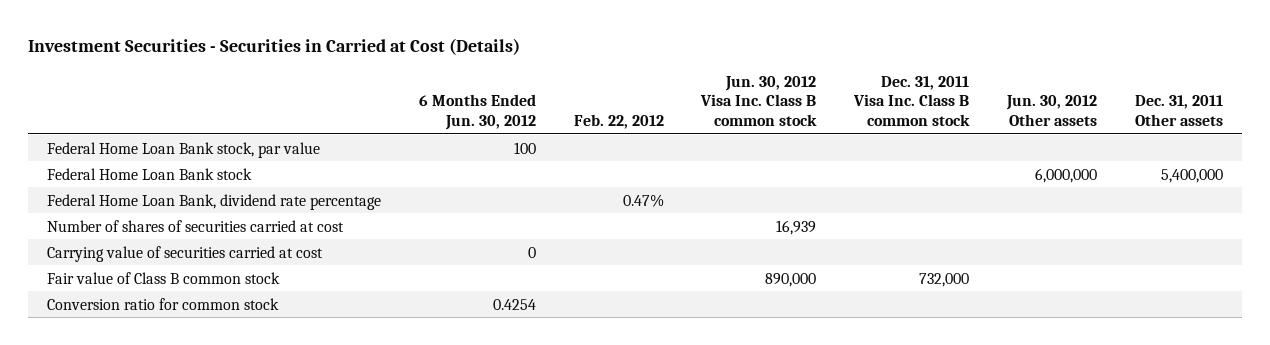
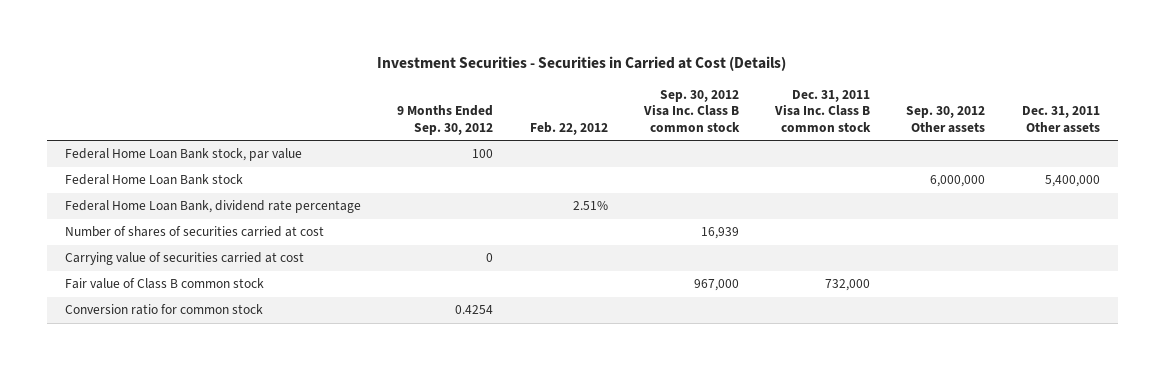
- | 6 Months Ended Jun. 30, 2012 | Feb. 22, 2012 | Jun. 30, 2012 Visa Inc. Class B common stock | Dec. 31, 2011 Visa Inc. Class B common stock | Jun. 30, 2012 Other assets | Dec. 31, 2011 Other assets
+ | 9 Months Ended Sep. 30, 2012 | Feb. 22, 2012 | Sep. 30, 2012 Visa Inc. Class B common stock | Dec. 31, 2011 Visa Inc. Class B common stock | Sep. 30, 2012 Other assets | Dec. 31, 2011 Other assets
- Federal Home Loan Bank, dividend rate percentage | | 0.47% | | | |
+ Federal Home Loan Bank, dividend rate percentage | | 2.51% | | | |

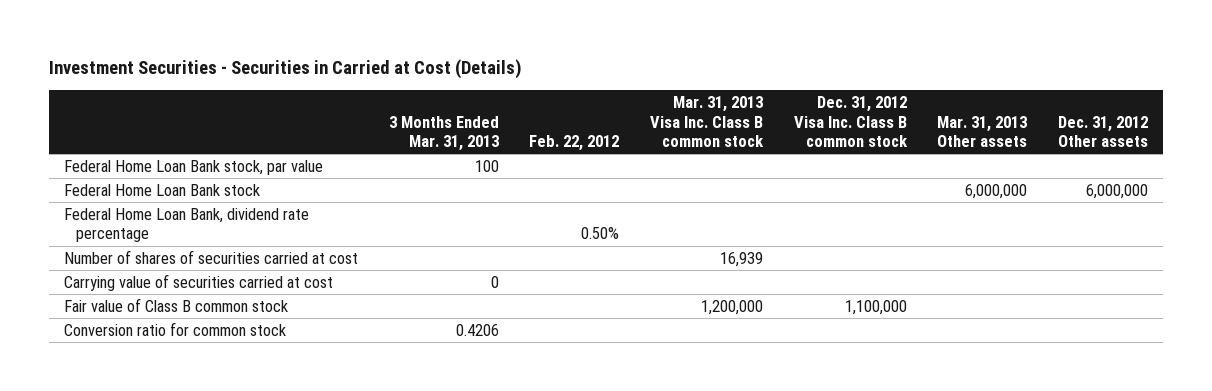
- | 9 Months Ended Sep. 30, 2012 | Feb. 22, 2012 | Sep. 30, 2012 Visa Inc. Class B common stock | Dec. 31, 2011 Visa Inc. Class B common stock | Sep. 30, 2012 Other assets | Dec. 31, 2011 Other assets
+ | 3 Months Ended Mar. 31, 2013 | Feb. 22, 2012 | Mar. 31, 2013 Visa Inc. Class B common stock | Dec. 31, 2012 Visa Inc. Class B common stock | Mar. 31, 2013 Other assets | Dec. 31, 2012 Other assets
- Federal Home Loan Bank, dividend rate percentage | | 2.51% | | | |
+ Federal Home Loan Bank, dividend rate percentage | | 0.50% | | | |

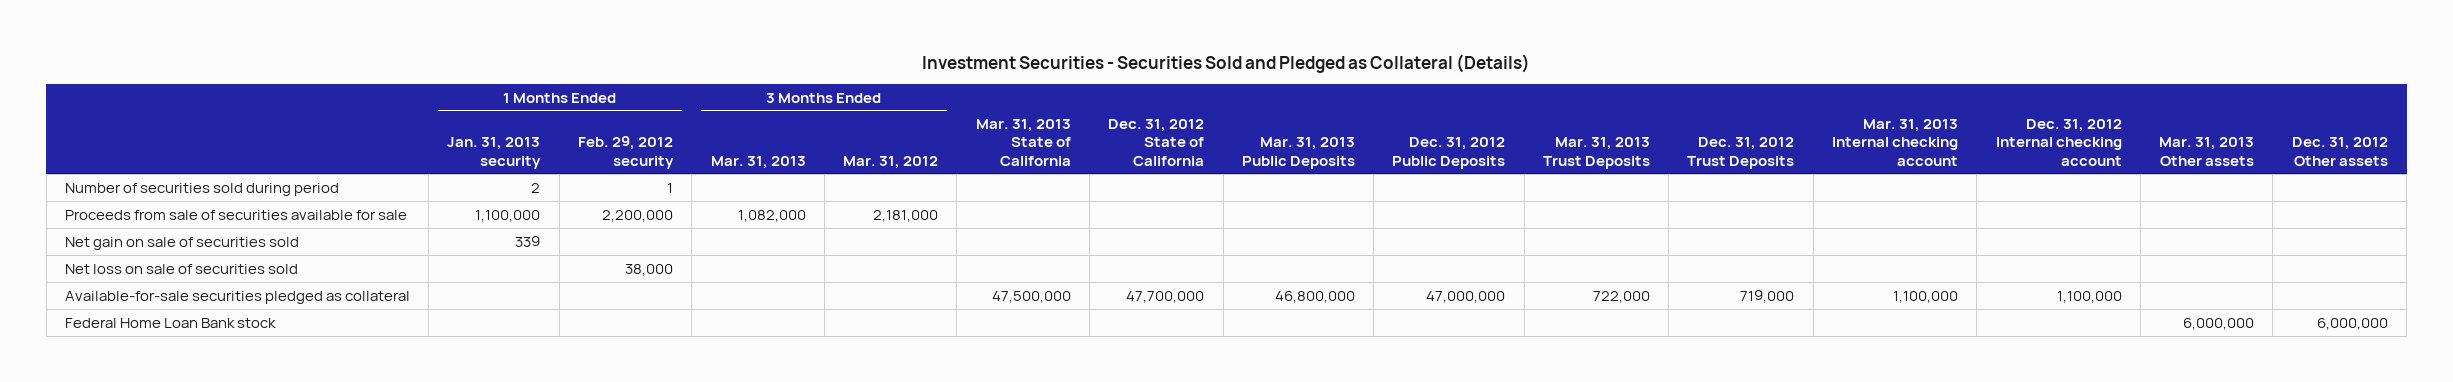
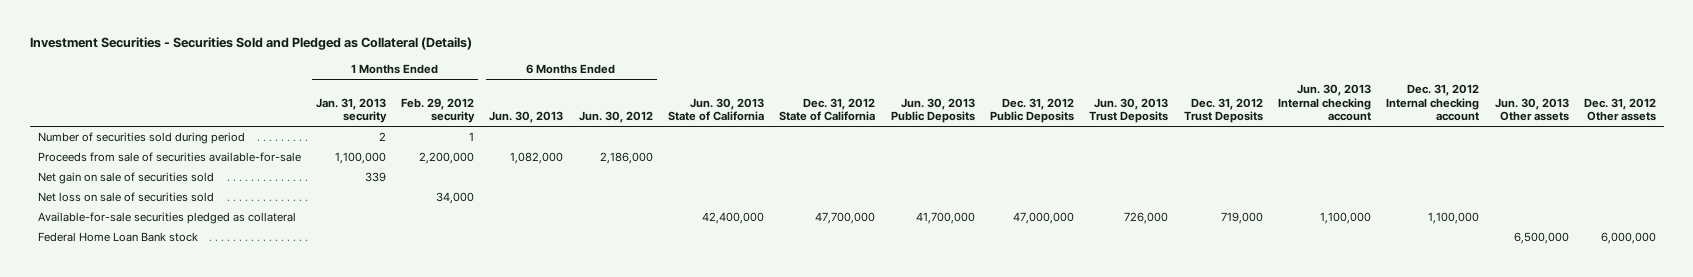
- | 1 Months Ended Jan. 31, 2013 security | 1 Months Ended Feb. 29, 2012 security | 3 Months Ended Mar. 31, 2013 | 3 Months Ended Mar. 31, 2012 | Mar. 31, 2013 State of California | Dec. 31, 2012 State of California | Mar. 31, 2013 Public Deposits | Dec. 31, 2012 Public Deposits | Mar. 31, 2013 Trust Deposits | Dec. 31, 2012 Trust Deposits | Mar. 31, 2013 Internal checking account | Dec. 31, 2012 Internal checking account | Mar. 31, 2013 Other assets | Dec. 31, 2012 Other assets
+ | 1 Months Ended Jan. 31, 2013 security | 1 Months Ended Feb. 29, 2012 security | 6 Months Ended Jun. 30, 2013 | 6 Months Ended Jun. 30, 2012 | Jun. 30, 2013 State of California | Dec. 31, 2012 State of California | Jun. 30, 2013 Public Deposits | Dec. 31, 2012 Public Deposits | Jun. 30, 2013 Trust Deposits | Dec. 31, 2012 Trust Deposits | Jun. 30, 2013 Internal checking account | Dec. 31, 2012 Internal checking account | Jun. 30, 2013 Other assets | Dec. 31, 2012 Other assets
- Proceeds from sale of securities available for sale | 1,100,000 | 2,200,000 | 1,082,000 | 2,181,000 | | | | | | | | | |
+ Proceeds from sale of securities available-for-sale | 1,100,000 | 2,200,000 | 1,082,000 | 2,186,000 | | | | | | | | | |
- Net loss on sale of securities sold | | 38,000 | | | | | | | | | | | |
+ Net loss on sale of securities sold | | 34,000 | | | | | | | | | | | |

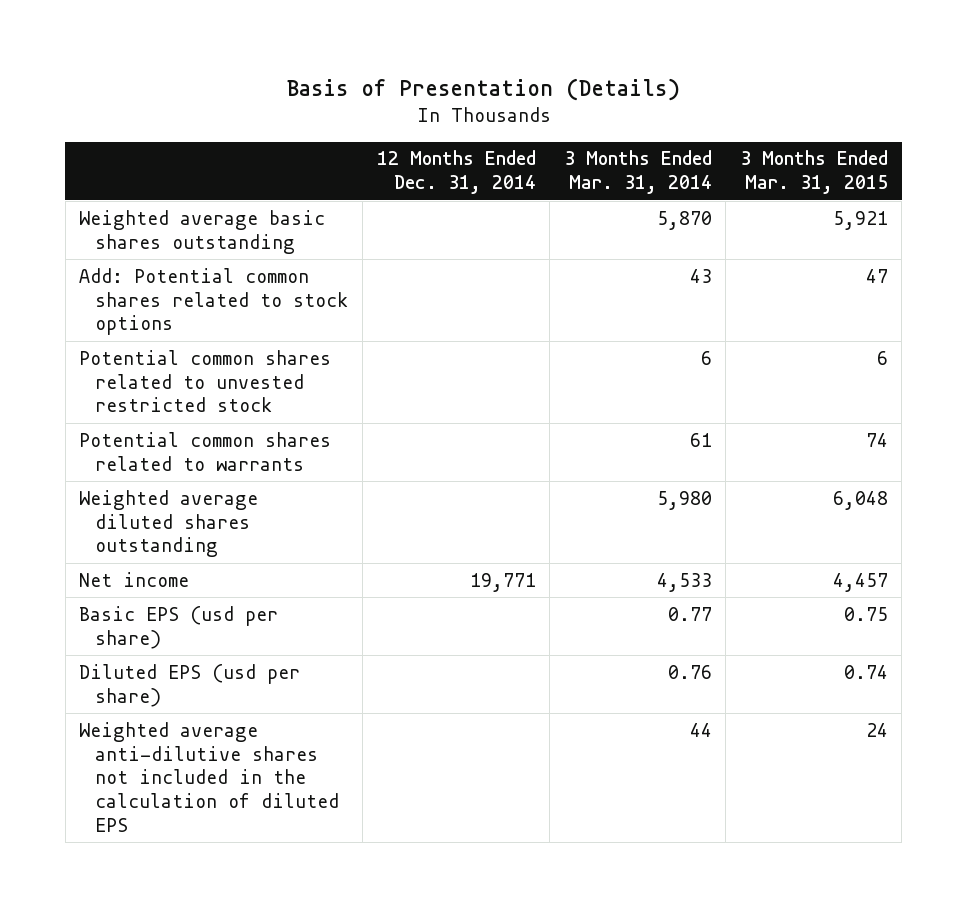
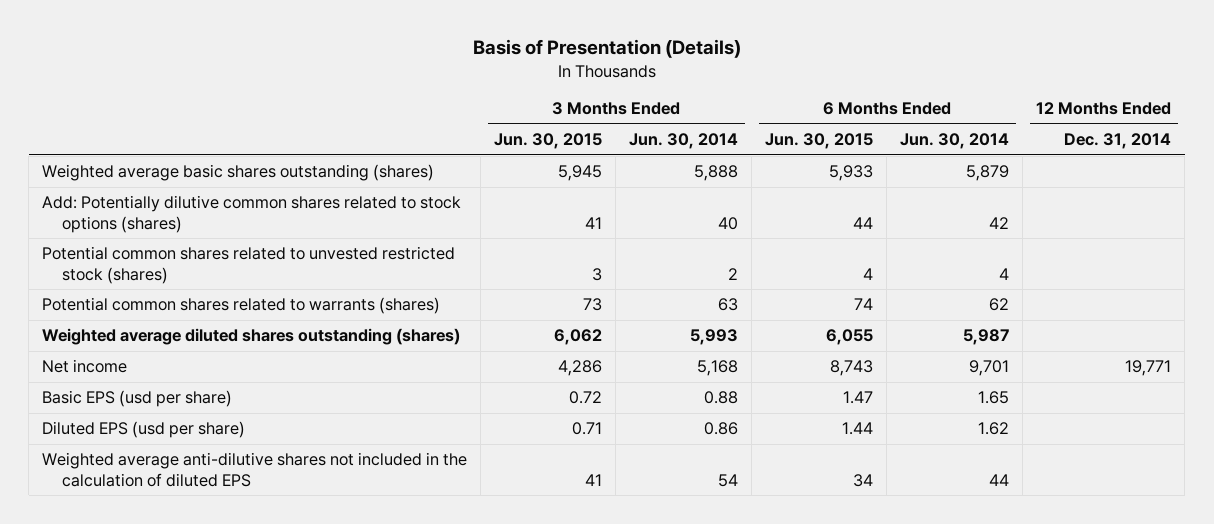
- | 12 Months Ended Dec. 31, 2014 | 3 Months Ended Mar. 31, 2014 | 3 Months Ended Mar. 31, 2015
+ | 3 Months Ended Jun. 30, 2015 | 3 Months Ended Jun. 30, 2014 | 6 Months Ended Jun. 30, 2015 | 6 Months Ended Jun. 30, 2014 | 12 Months Ended Dec. 31, 2014
- Weighted average basic shares outstanding | | 5,870 | 5,921
- Add: Potential common shares related to stock options | | 43 | 47
- Potential common shares related to unvested restricted stock | | 6 | 6
- Potential common shares related to warrants | | 61 | 74
- Weighted average diluted shares outstanding | | 5,980 | 6,048
+ Weighted average basic shares outstanding (shares) | 5,945 | 5,888 | 5,933 | 5,879 |
+ Add: Potentially dilutive common shares related to stock options (shares) | 41 | 40 | 44 | 42 |
+ Potential common shares related to unvested restricted stock (shares) | 3 | 2 | 4 | 4 |
+ Potential common shares related to warrants (shares) | 73 | 63 | 74 | 62 |
+ Weighted average diluted shares outstanding (shares) | 6,062 | 5,993 | 6,055 | 5,987 |

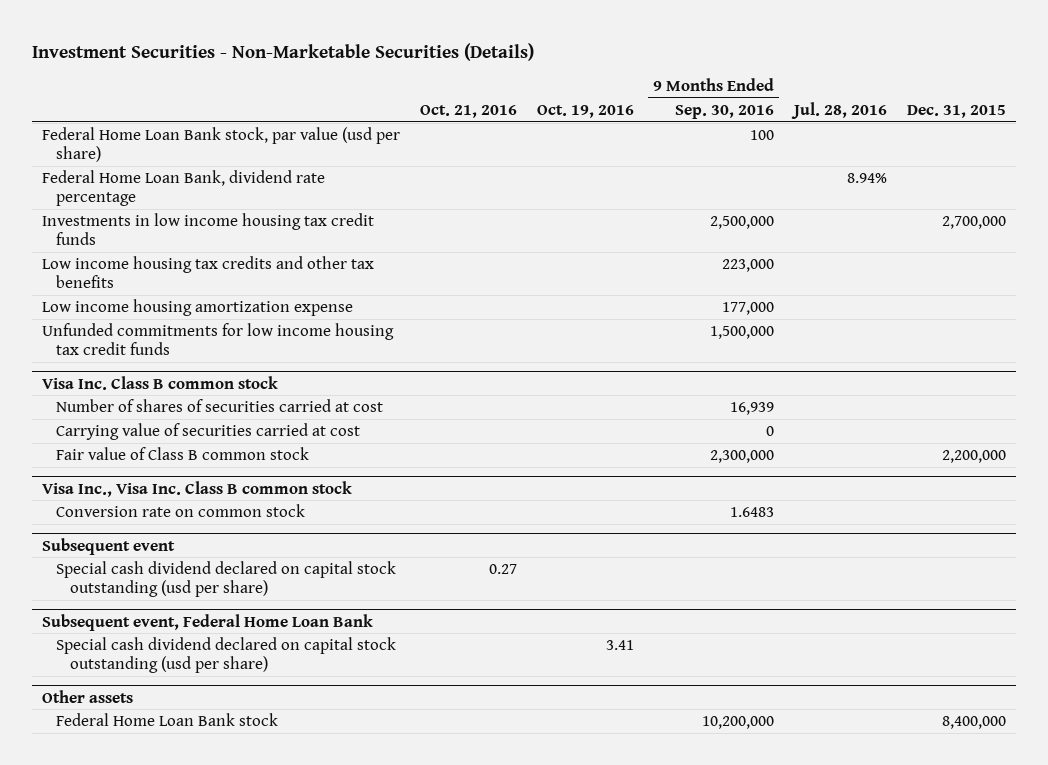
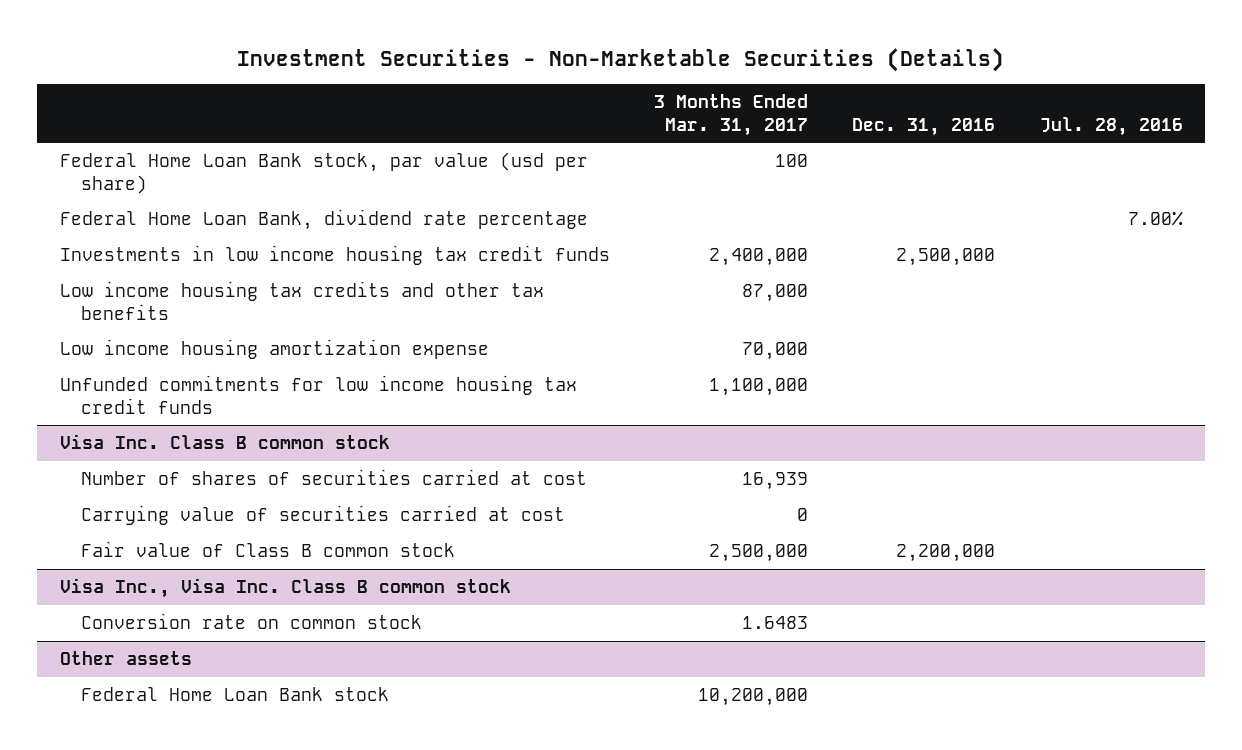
- | Oct. 21, 2016 | Oct. 19, 2016 | 9 Months Ended Sep. 30, 2016 | Jul. 28, 2016 | Dec. 31, 2015
+ | 3 Months Ended Mar. 31, 2017 | Dec. 31, 2016 | Jul. 28, 2016
- Federal Home Loan Bank, dividend rate percentage | | | | 8.94% |
+ Federal Home Loan Bank, dividend rate percentage | | | 7.00%
- Subsequent event
- Special cash dividend declared on capital stock outstanding (usd per share) | 0.27 | | | |
- Subsequent event, Federal Home Loan Bank
- Special cash dividend declared on capital stock outstanding (usd per share) | | 3.41 | | |

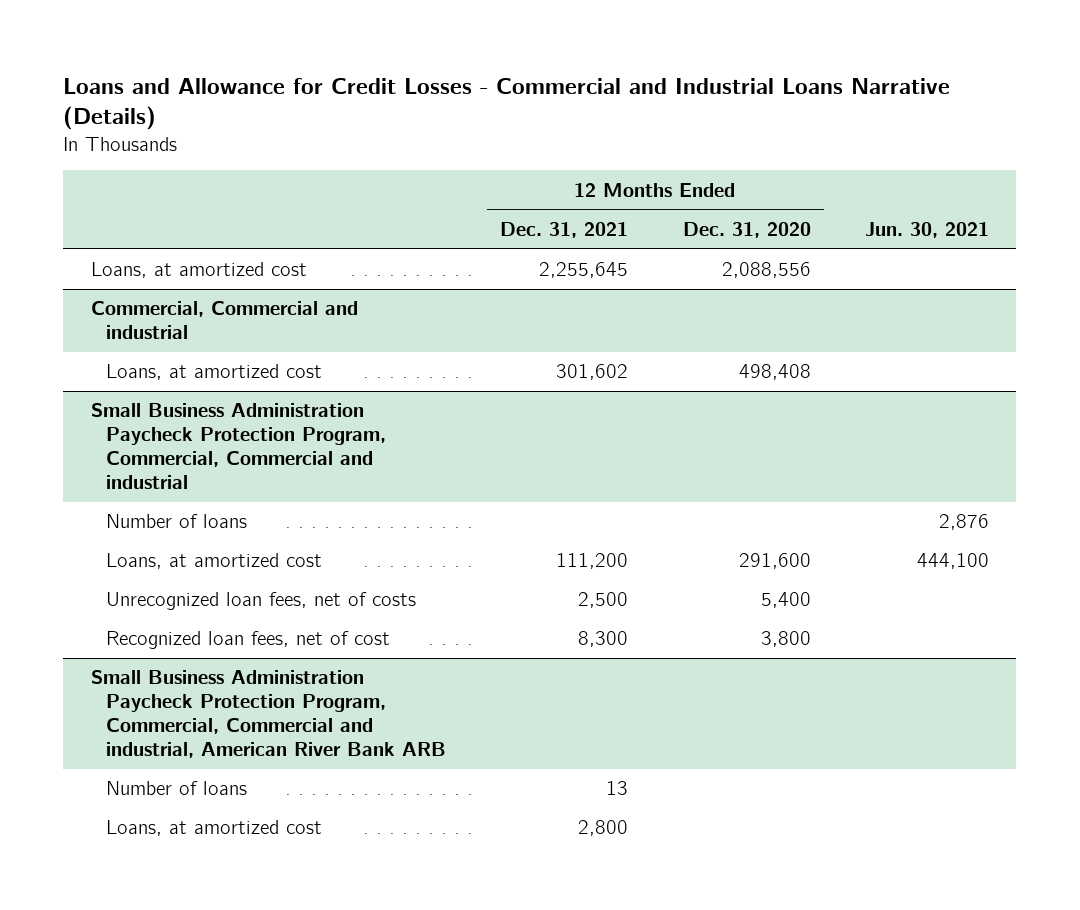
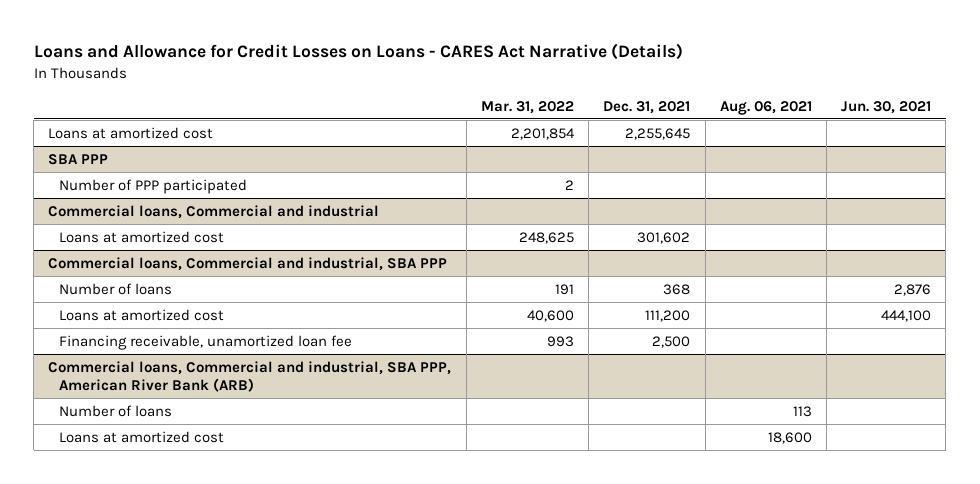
- Loans and Allowance for Credit Losses - Commercial and Industrial Loans Narrative (Details)
+ Loans and Allowance for Credit Losses on Loans - CARES Act Narrative (Details)
- | 12 Months Ended Dec. 31, 2021 | 12 Months Ended Dec. 31, 2020 | Jun. 30, 2021
+ | Mar. 31, 2022 | Dec. 31, 2021 | Aug. 06, 2021 | Jun. 30, 2021
- Loans, at amortized cost | 2,255,645 | 2,088,556 |
- Commercial, Commercial and industrial
- Loans, at amortized cost | 301,602 | 498,408 |
- Small Business Administration Paycheck Protection Program, Commercial, Commercial and industrial
+ Loans at amortized cost | 2,201,854 | 2,255,645 | |
+ SBA PPP
+ Number of PPP participated | 2 | | |
+ Commercial loans, Commercial and industrial
+ Loans at amortized cost | 248,625 | 301,602 | |
+ Commercial loans, Commercial and industrial, SBA PPP
- Loans, at amortized cost | 111,200 | 291,600 | 444,100
- Unrecognized loan fees, net of costs | 2,500 | 5,400 |
- Recognized loan fees, net of cost | 8,300 | 3,800 |
- Small Business Administration Paycheck Protection Program, Commercial, Commercial and industrial, American River Bank ARB
- Number of loans | 13 | |
- Loans, at amortized cost | 2,800 | |
+ Loans at amortized cost | 40,600 | 111,200 | | 444,100
+ Financing receivable, unamortized loan fee | 993 | 2,500 | |
+ Commercial loans, Commercial and industrial, SBA PPP, American River Bank (ARB)
+ Number of loans | | | 113 |
+ Loans at amortized cost | | | 18,600 |

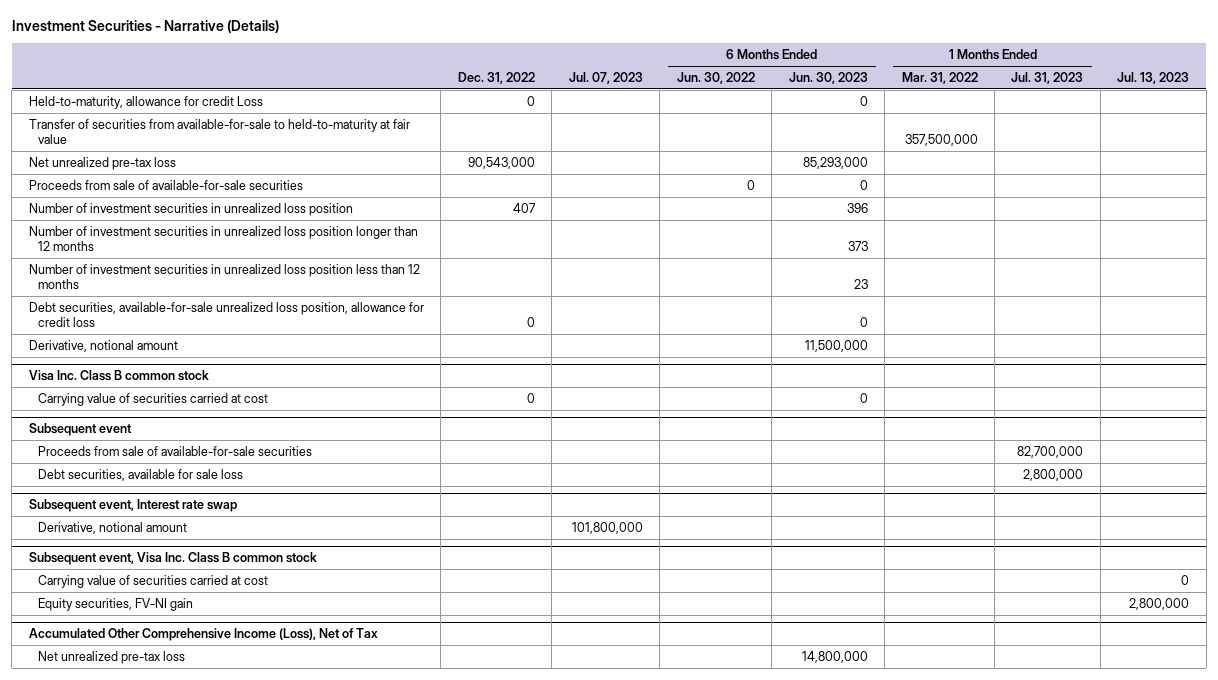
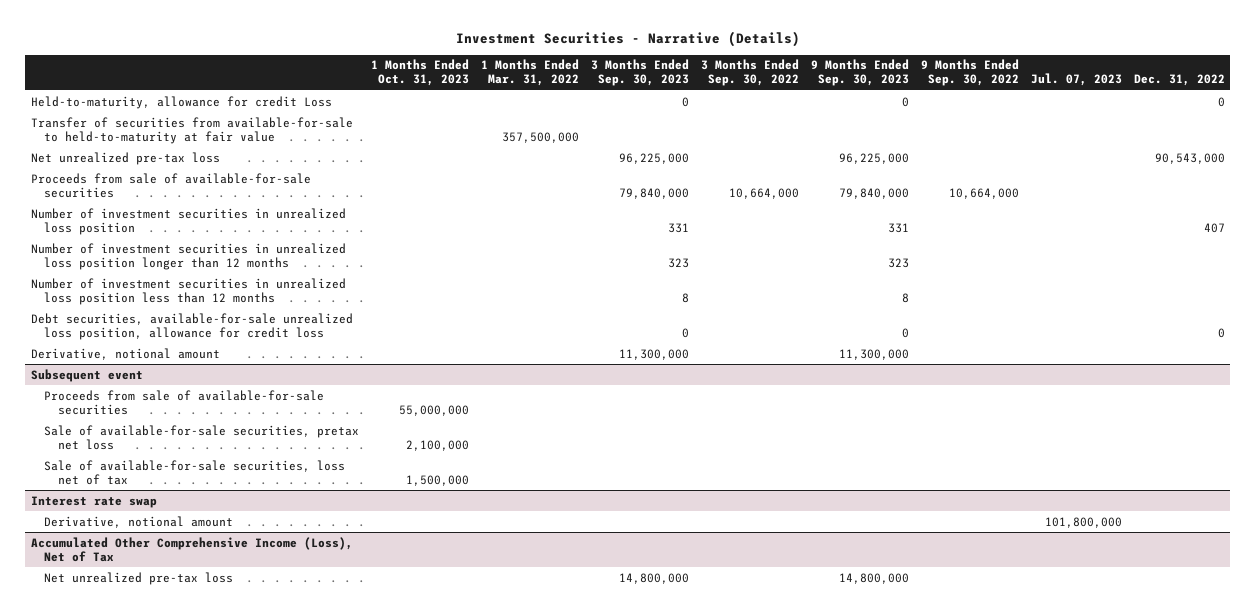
- | Dec. 31, 2022 | Jul. 07, 2023 | 6 Months Ended Jun. 30, 2022 | 6 Months Ended Jun. 30, 2023 | 1 Months Ended Mar. 31, 2022 | 1 Months Ended Jul. 31, 2023 | Jul. 13, 2023
+ | 1 Months Ended Oct. 31, 2023 | 1 Months Ended Mar. 31, 2022 | 3 Months Ended Sep. 30, 2023 | 3 Months Ended Sep. 30, 2022 | 9 Months Ended Sep. 30, 2023 | 9 Months Ended Sep. 30, 2022 | Jul. 07, 2023 | Dec. 31, 2022
- Visa Inc. Class B common stock
- Carrying value of securities carried at cost | 0 | | | 0 | | |
@ Subsequent event
- Debt securities, available for sale loss | | | | | | 2,800,000 |
- Subsequent event, Interest rate swap
@ Subsequent event
+ Sale of available-for-sale securities, pretax net loss | 2,100,000 | | | | | | |
+ Sale of available-for-sale securities, loss net of tax | 1,500,000 | | | | | | |
+ Interest rate swap
- Subsequent event, Visa Inc. Class B common stock
- Carrying value of securities carried at cost | | | | | | | 0
- Equity securities, FV-NI gain | | | | | | | 2,800,000

